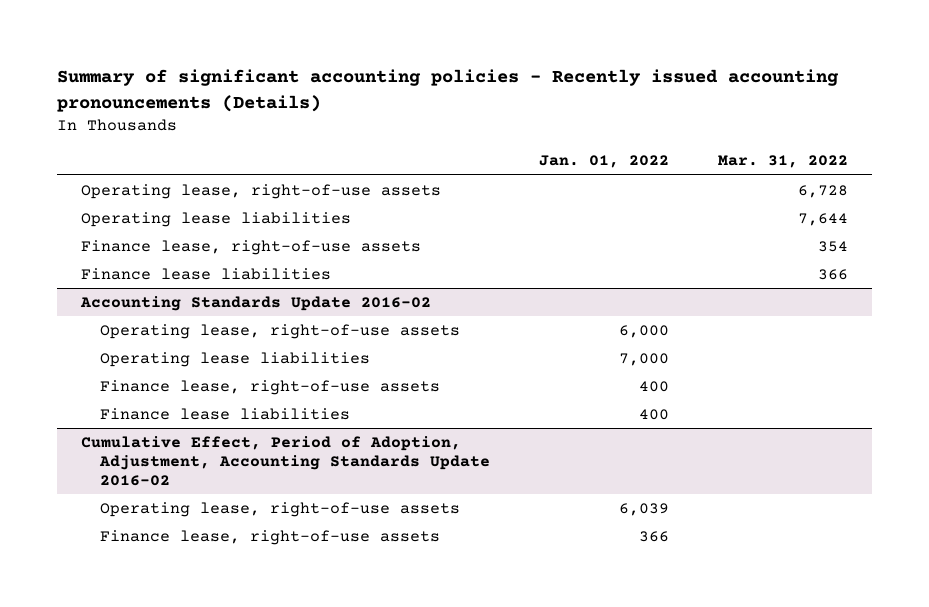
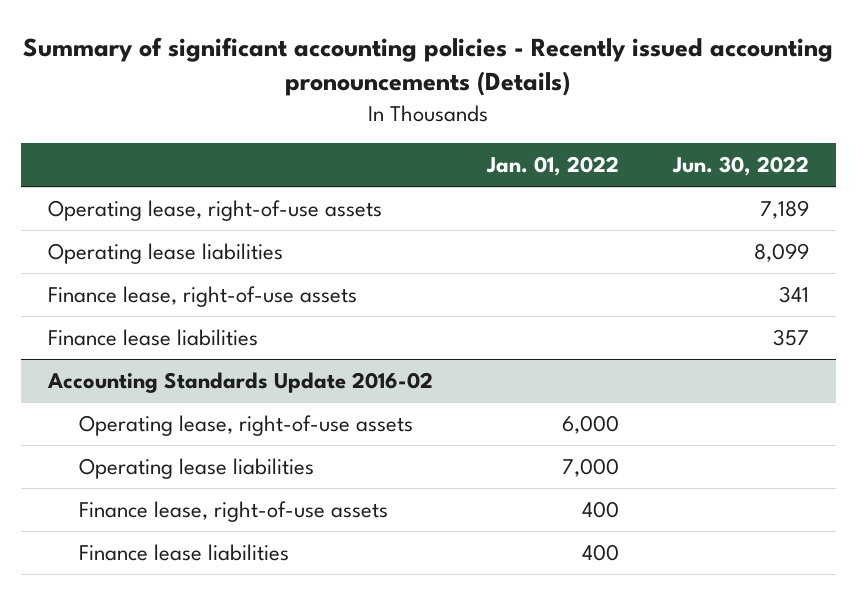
- | Jan. 01, 2022 | Mar. 31, 2022
+ | Jan. 01, 2022 | Jun. 30, 2022
- Cumulative Effect, Period of Adoption, Adjustment, Accounting Standards Update 2016-02
- Operating lease, right-of-use assets | 6,039 |
- Finance lease, right-of-use assets | 366 |

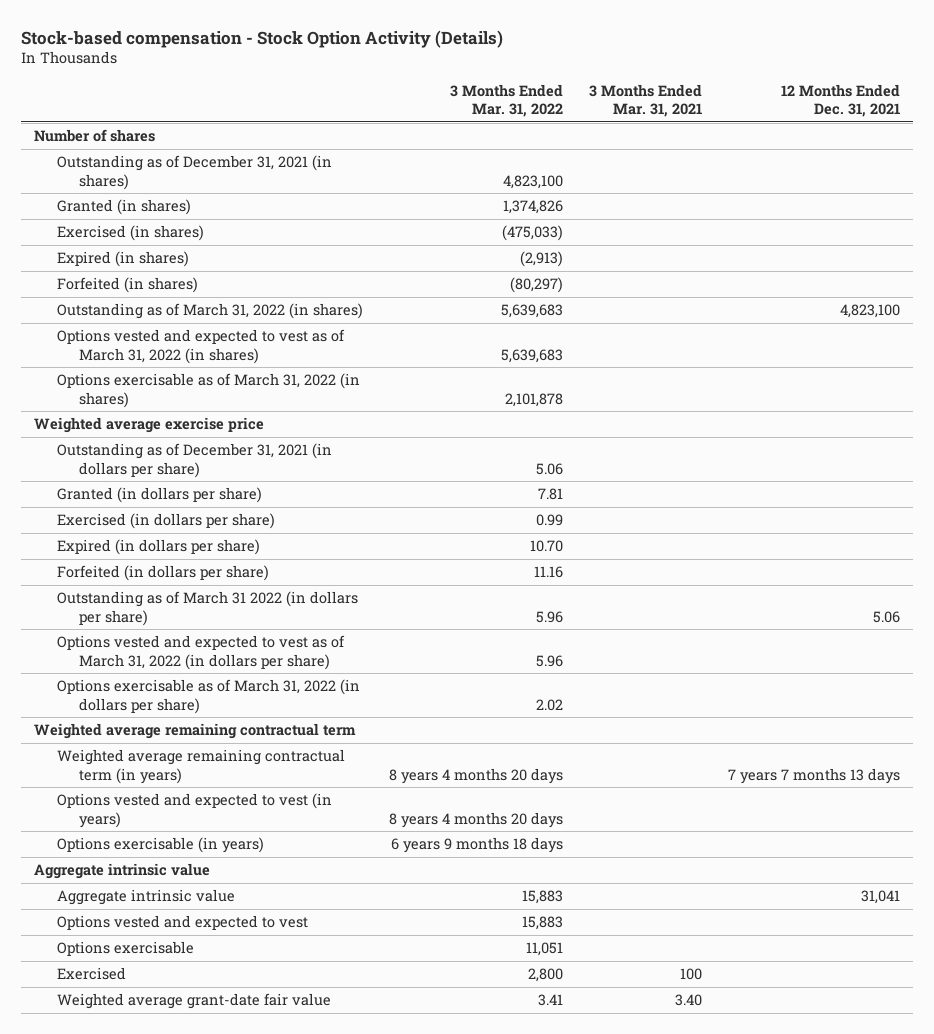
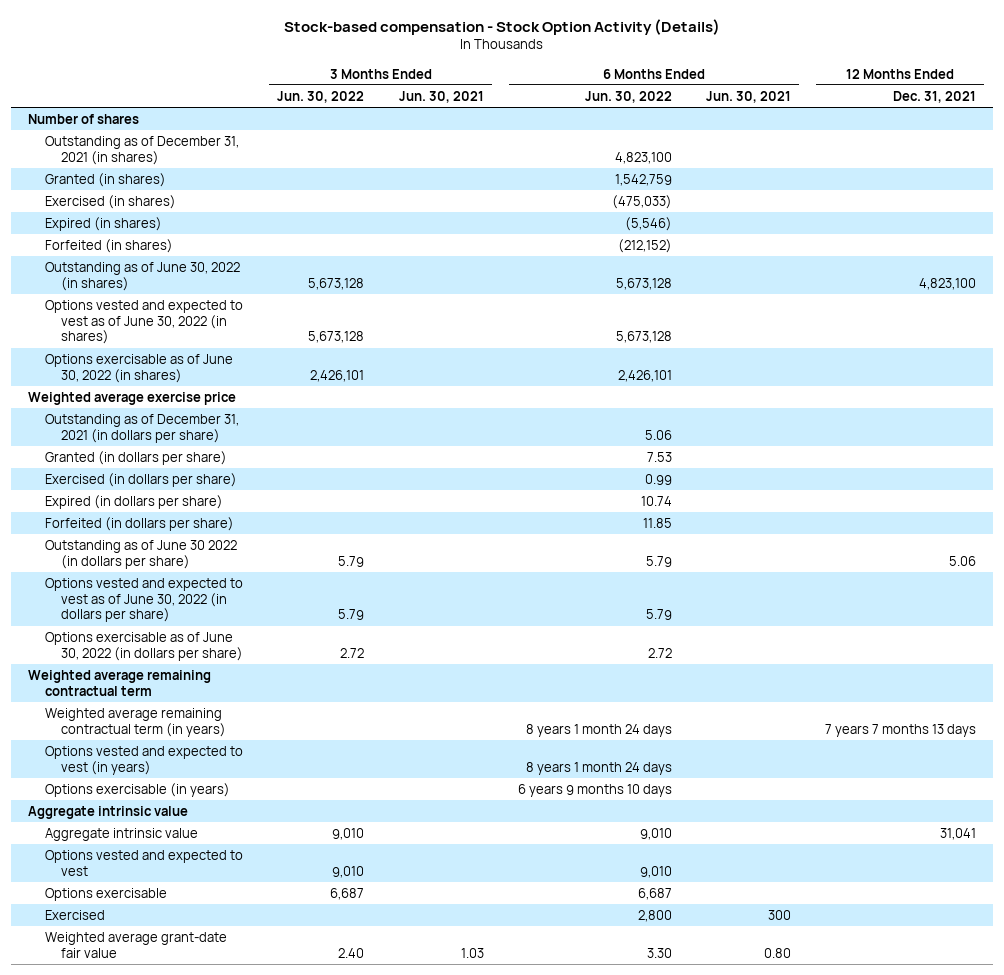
- | 3 Months Ended Mar. 31, 2022 | 3 Months Ended Mar. 31, 2021 | 12 Months Ended Dec. 31, 2021
+ | 3 Months Ended Jun. 30, 2022 | 3 Months Ended Jun. 30, 2021 | 6 Months Ended Jun. 30, 2022 | 6 Months Ended Jun. 30, 2021 | 12 Months Ended Dec. 31, 2021
- Outstanding as of March 31, 2022 (in shares) | 5,639,683 | | 4,823,100
- Options vested and expected to vest as of March 31, 2022 (in shares) | 5,639,683 | |
- Options exercisable as of March 31, 2022 (in shares) | 2,101,878 | |
+ Outstanding as of June 30, 2022 (in shares) | 5,673,128 | | 5,673,128 | | 4,823,100
+ Options vested and expected to vest as of June 30, 2022 (in shares) | 5,673,128 | | 5,673,128 | |
+ Options exercisable as of June 30, 2022 (in shares) | 2,426,101 | | 2,426,101 | |
- Outstanding as of March 31 2022 (in dollars per share) | 5.96 | | 5.06
- Options vested and expected to vest as of March 31, 2022 (in dollars per share) | 5.96 | |
- Options exercisable as of March 31, 2022 (in dollars per share) | 2.02 | |
+ Outstanding as of June 30 2022 (in dollars per share) | 5.79 | | 5.79 | | 5.06
+ Options vested and expected to vest as of June 30, 2022 (in dollars per share) | 5.79 | | 5.79 | |
+ Options exercisable as of June 30, 2022 (in dollars per share) | 2.72 | | 2.72 | |

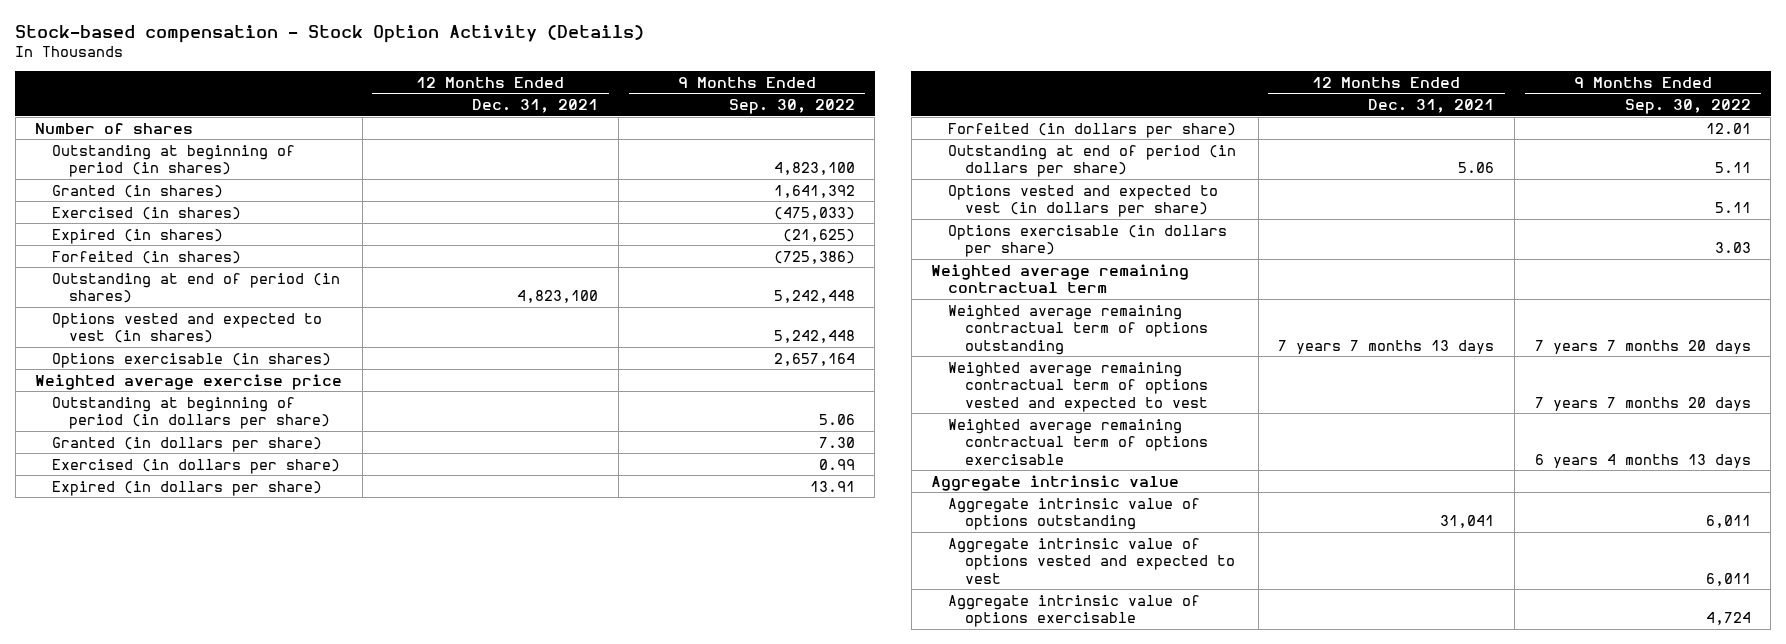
- | 3 Months Ended Jun. 30, 2022 | 3 Months Ended Jun. 30, 2021 | 6 Months Ended Jun. 30, 2022 | 6 Months Ended Jun. 30, 2021 | 12 Months Ended Dec. 31, 2021
+ | 12 Months Ended Dec. 31, 2021 | 9 Months Ended Sep. 30, 2022
- Outstanding as of December 31, 2021 (in shares) | | | 4,823,100 | |
+ Outstanding at beginning of period (in shares) | | 4,823,100
- Outstanding as of June 30, 2022 (in shares) | 5,673,128 | | 5,673,128 | | 4,823,100
- Options vested and expected to vest as of June 30, 2022 (in shares) | 5,673,128 | | 5,673,128 | |
- Options exercisable as of June 30, 2022 (in shares) | 2,426,101 | | 2,426,101 | |
+ Outstanding at end of period (in shares) | 4,823,100 | 5,242,448
+ Options vested and expected to vest (in shares) | | 5,242,448
+ Options exercisable (in shares) | | 2,657,164
- Outstanding as of December 31, 2021 (in dollars per share) | | | 5.06 | |
+ Outstanding at beginning of period (in dollars per share) | | 5.06
- Outstanding as of June 30 2022 (in dollars per share) | 5.79 | | 5.79 | | 5.06
- Options vested and expected to vest as of June 30, 2022 (in dollars per share) | 5.79 | | 5.79 | |
- Options exercisable as of June 30, 2022 (in dollars per share) | 2.72 | | 2.72 | |
+ Outstanding at end of period (in dollars per share) | 5.06 | 5.11
+ Options vested and expected to vest (in dollars per share) | | 5.11
+ Options exercisable (in dollars per share) | | 3.03
- Weighted average remaining contractual term (in years) | | | 8 years 1 month 24 days | | 7 years 7 months 13 days
- Options vested and expected to vest (in years) | | | 8 years 1 month 24 days | |
- Options exercisable (in years) | | | 6 years 9 months 10 days | |
+ Weighted average remaining contractual term of options outstanding | 7 years 7 months 13 days | 7 years 7 months 20 days
+ Weighted average remaining contractual term of options vested and expected to vest | | 7 years 7 months 20 days
+ Weighted average remaining contractual term of options exercisable | | 6 years 4 months 13 days
- Aggregate intrinsic value | 9,010 | | 9,010 | | 31,041
- Options vested and expected to vest | 9,010 | | 9,010 | |
- Options exercisable | 6,687 | | 6,687 | |
- Exercised | | | 2,800 | 300 |
- Weighted average grant-date fair value | 2.40 | 1.03 | 3.30 | 0.80 |
+ Aggregate intrinsic value of options outstanding | 31,041 | 6,011
+ Aggregate intrinsic value of options vested and expected to vest | | 6,011
+ Aggregate intrinsic value of options exercisable | | 4,724

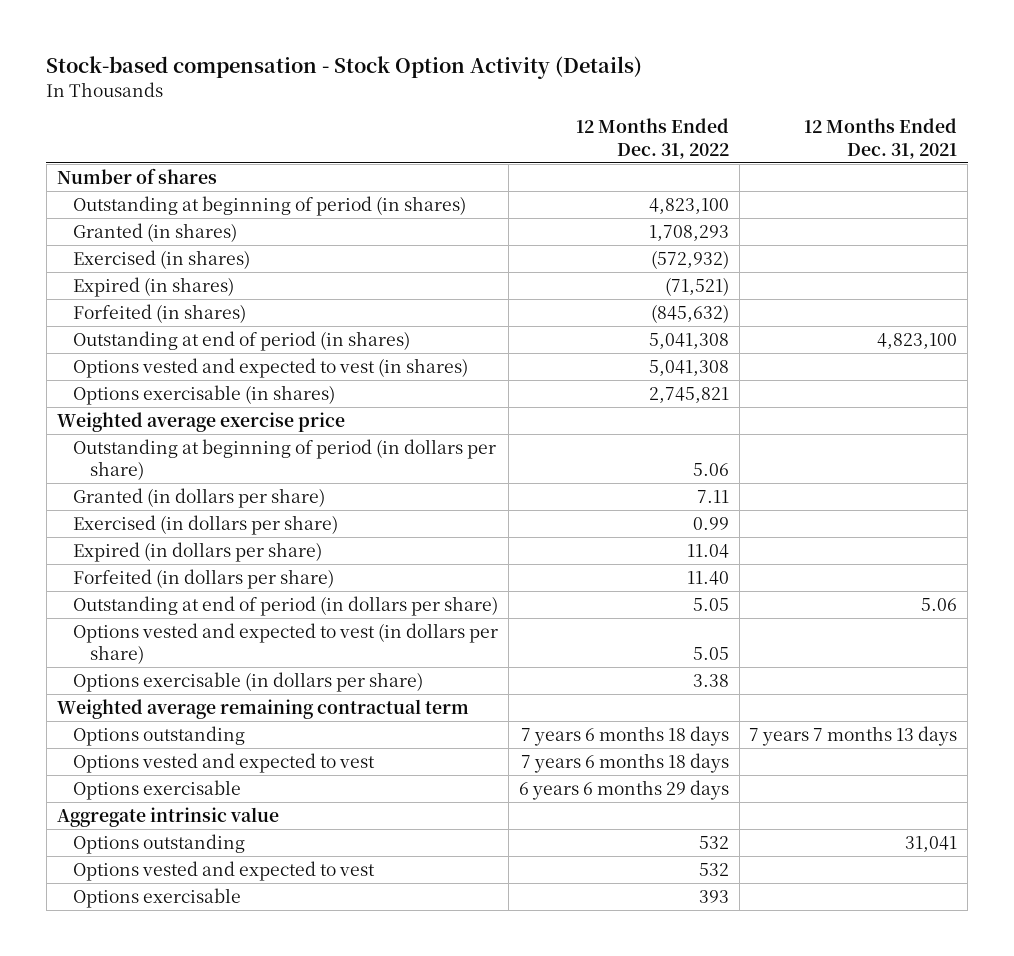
- | 12 Months Ended Dec. 31, 2021 | 9 Months Ended Sep. 30, 2022
+ | 12 Months Ended Dec. 31, 2022 | 12 Months Ended Dec. 31, 2021
- Weighted average remaining contractual term of options outstanding | 7 years 7 months 13 days | 7 years 7 months 20 days
- Weighted average remaining contractual term of options vested and expected to vest | | 7 years 7 months 20 days
- Weighted average remaining contractual term of options exercisable | | 6 years 4 months 13 days
+ Options outstanding | 7 years 6 months 18 days | 7 years 7 months 13 days
+ Options vested and expected to vest | 7 years 6 months 18 days |
+ Options exercisable | 6 years 6 months 29 days |
- Aggregate intrinsic value of options outstanding | 31,041 | 6,011
- Aggregate intrinsic value of options vested and expected to vest | | 6,011
- Aggregate intrinsic value of options exercisable | | 4,724
+ Options outstanding | 532 | 31,041
+ Options vested and expected to vest | 532 |
+ Options exercisable | 393 |

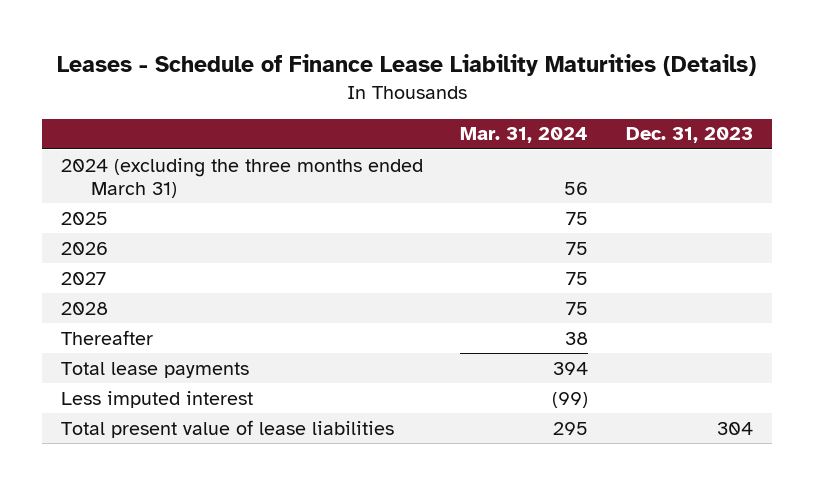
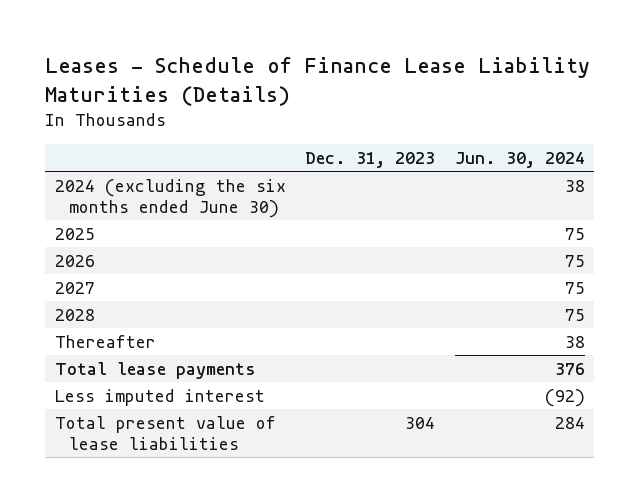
- | Mar. 31, 2024 | Dec. 31, 2023
+ | Dec. 31, 2023 | Jun. 30, 2024
- 2024 (excluding the three months ended March 31) | 56 |
+ 2024 (excluding the six months ended June 30) | | 38

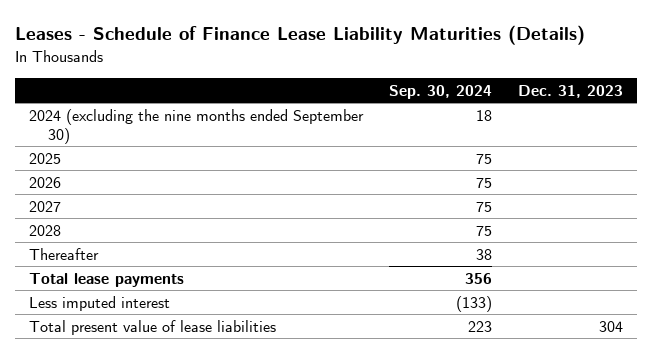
- | Dec. 31, 2023 | Jun. 30, 2024
+ | Sep. 30, 2024 | Dec. 31, 2023
- 2024 (excluding the six months ended June 30) | | 38
+ 2024 (excluding the nine months ended September 30) | 18 |

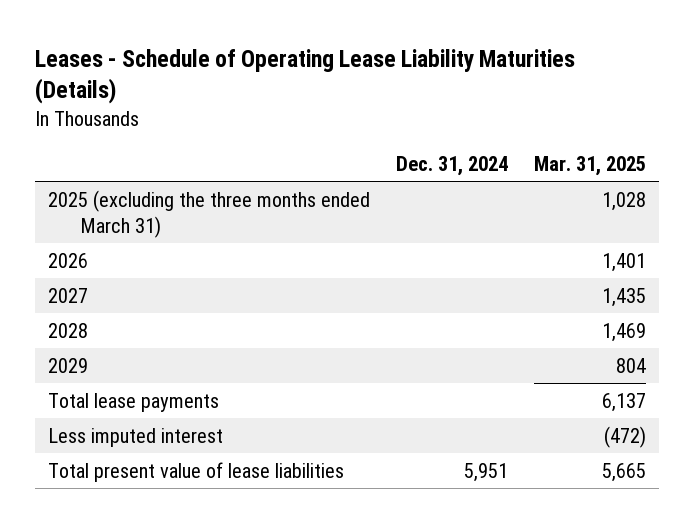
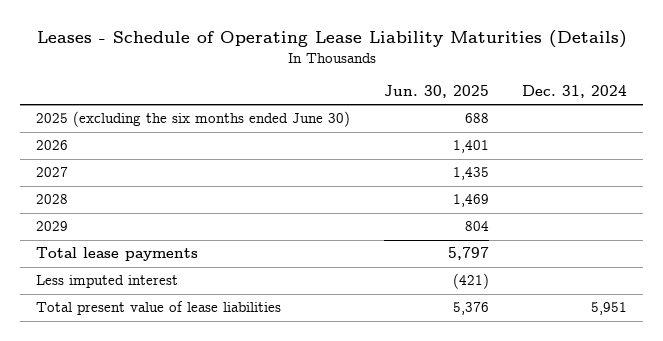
- | Dec. 31, 2024 | Mar. 31, 2025
+ | Jun. 30, 2025 | Dec. 31, 2024
- 2025 (excluding the three months ended March 31) | | 1,028
+ 2025 (excluding the six months ended June 30) | 688 |

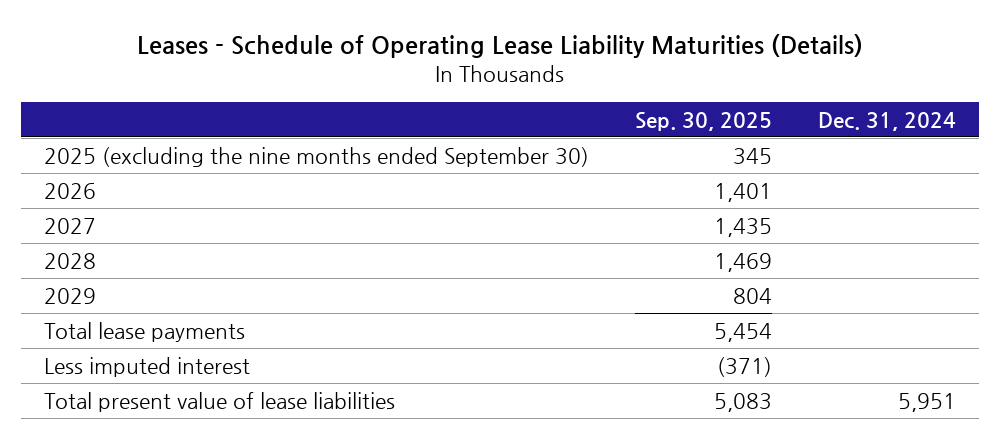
- | Jun. 30, 2025 | Dec. 31, 2024
+ | Sep. 30, 2025 | Dec. 31, 2024
- 2025 (excluding the six months ended June 30) | 688 |
+ 2025 (excluding the nine months ended September 30) | 345 |

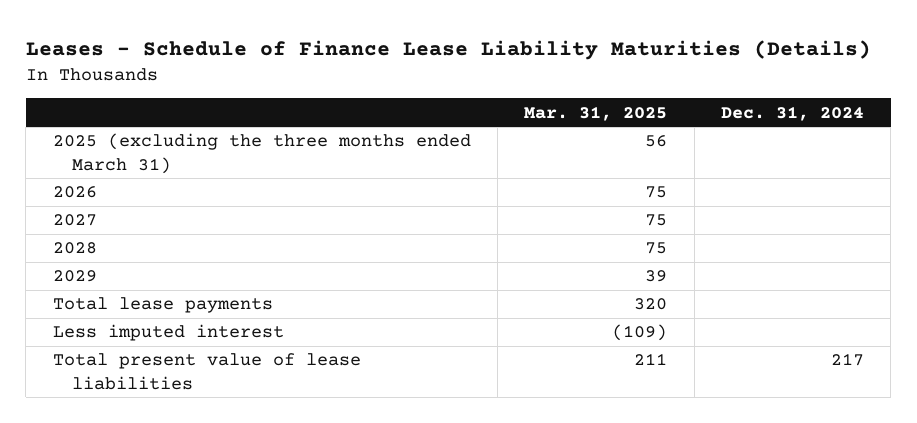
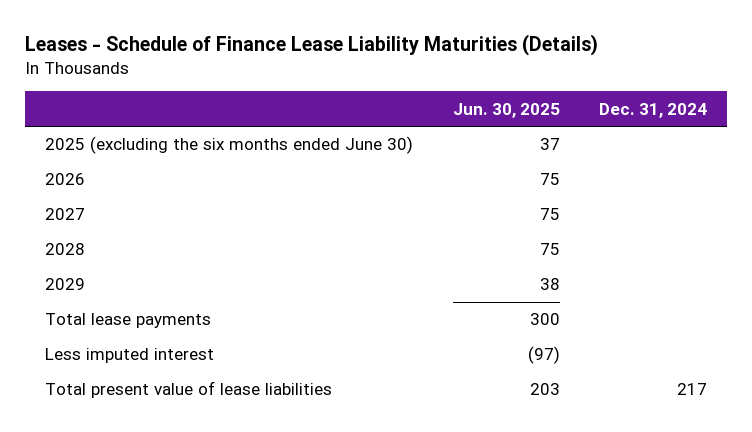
- | Mar. 31, 2025 | Dec. 31, 2024
+ | Jun. 30, 2025 | Dec. 31, 2024
- 2025 (excluding the three months ended March 31) | 56 |
+ 2025 (excluding the six months ended June 30) | 37 |

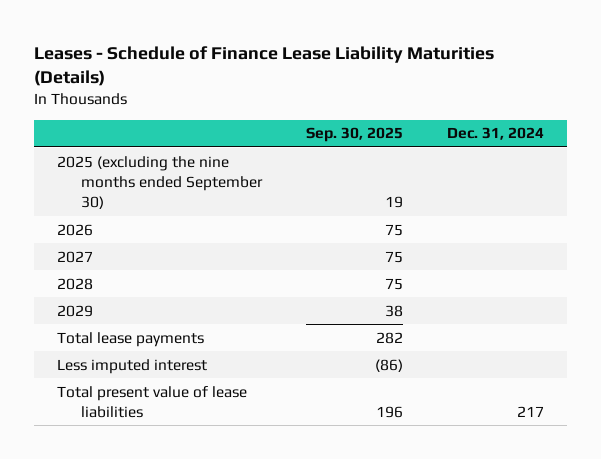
- | Jun. 30, 2025 | Dec. 31, 2024
+ | Sep. 30, 2025 | Dec. 31, 2024
- 2025 (excluding the six months ended June 30) | 37 |
+ 2025 (excluding the nine months ended September 30) | 19 |

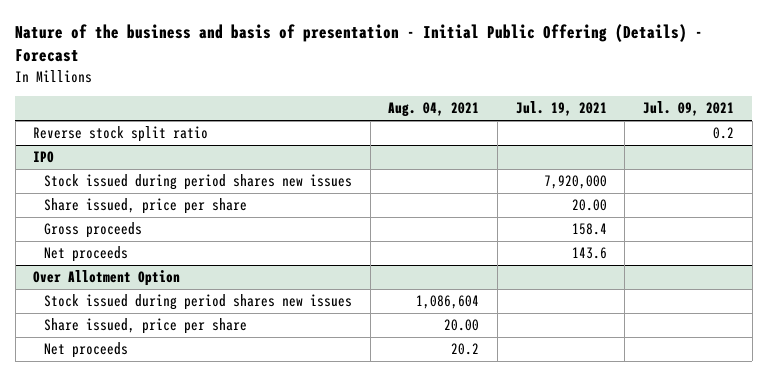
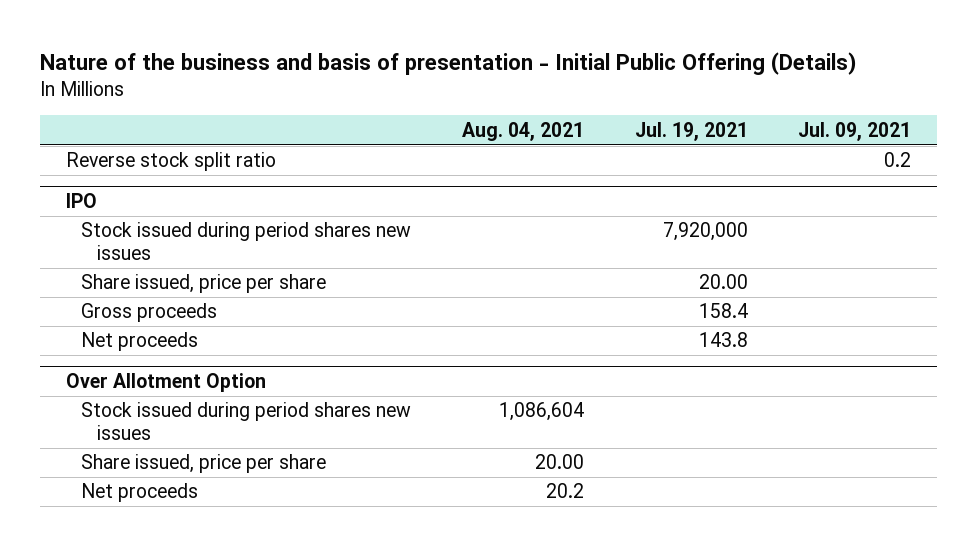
- Nature of the business and basis of presentation - Initial Public Offering (Details) - Forecast
+ Nature of the business and basis of presentation - Initial Public Offering (Details)
@ IPO
- Net proceeds | | 143.6 |
+ Net proceeds | | 143.8 |

